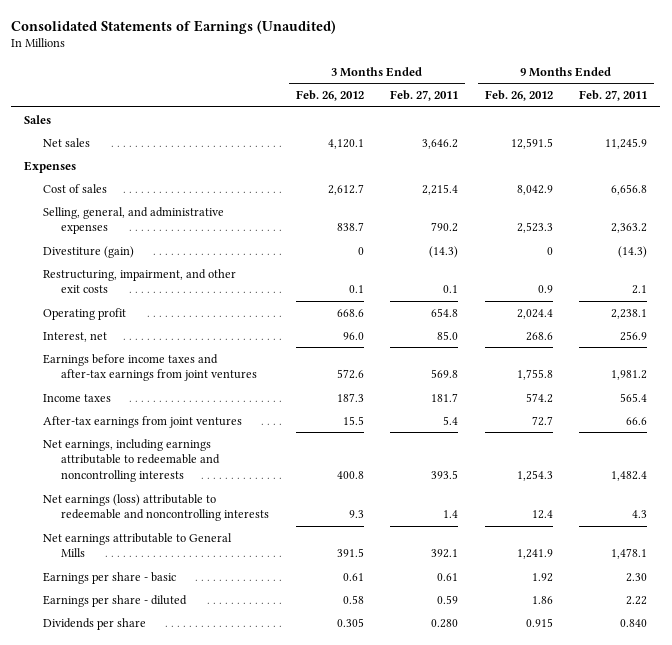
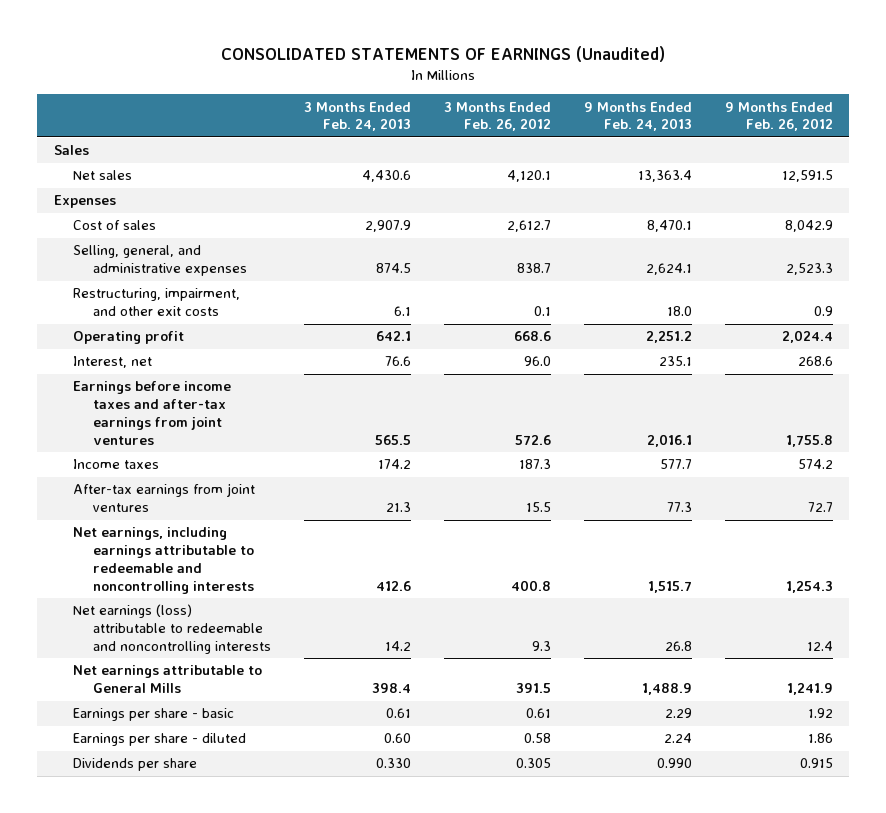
- Consolidated Statements of Earnings (Unaudited)
+ CONSOLIDATED STATEMENTS OF EARNINGS (Unaudited)
- | 3 Months Ended Feb. 26, 2012 | 3 Months Ended Feb. 27, 2011 | 9 Months Ended Feb. 26, 2012 | 9 Months Ended Feb. 27, 2011
+ | 3 Months Ended Feb. 24, 2013 | 3 Months Ended Feb. 26, 2012 | 9 Months Ended Feb. 24, 2013 | 9 Months Ended Feb. 26, 2012
- Divestiture (gain) | 0 | (14.3) | 0 | (14.3)

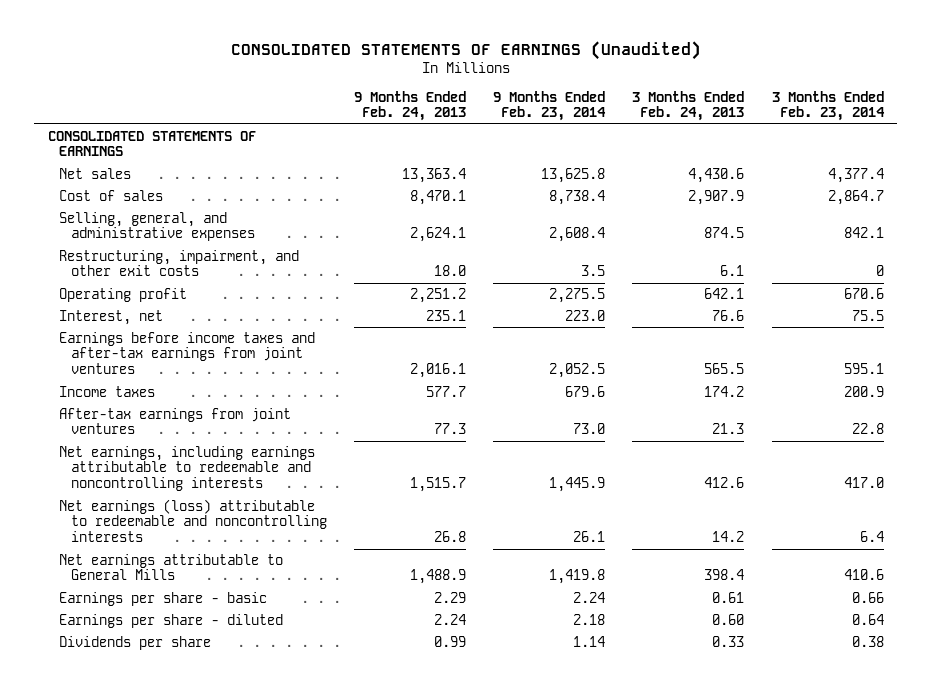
- | 3 Months Ended Feb. 24, 2013 | 3 Months Ended Feb. 26, 2012 | 9 Months Ended Feb. 24, 2013 | 9 Months Ended Feb. 26, 2012
+ | 9 Months Ended Feb. 24, 2013 | 9 Months Ended Feb. 23, 2014 | 3 Months Ended Feb. 24, 2013 | 3 Months Ended Feb. 23, 2014
- Sales
+ CONSOLIDATED STATEMENTS OF EARNINGS
- Expenses
- Dividends per share | 0.330 | 0.305 | 0.990 | 0.915
+ Dividends per share | 0.99 | 1.14 | 0.33 | 0.38

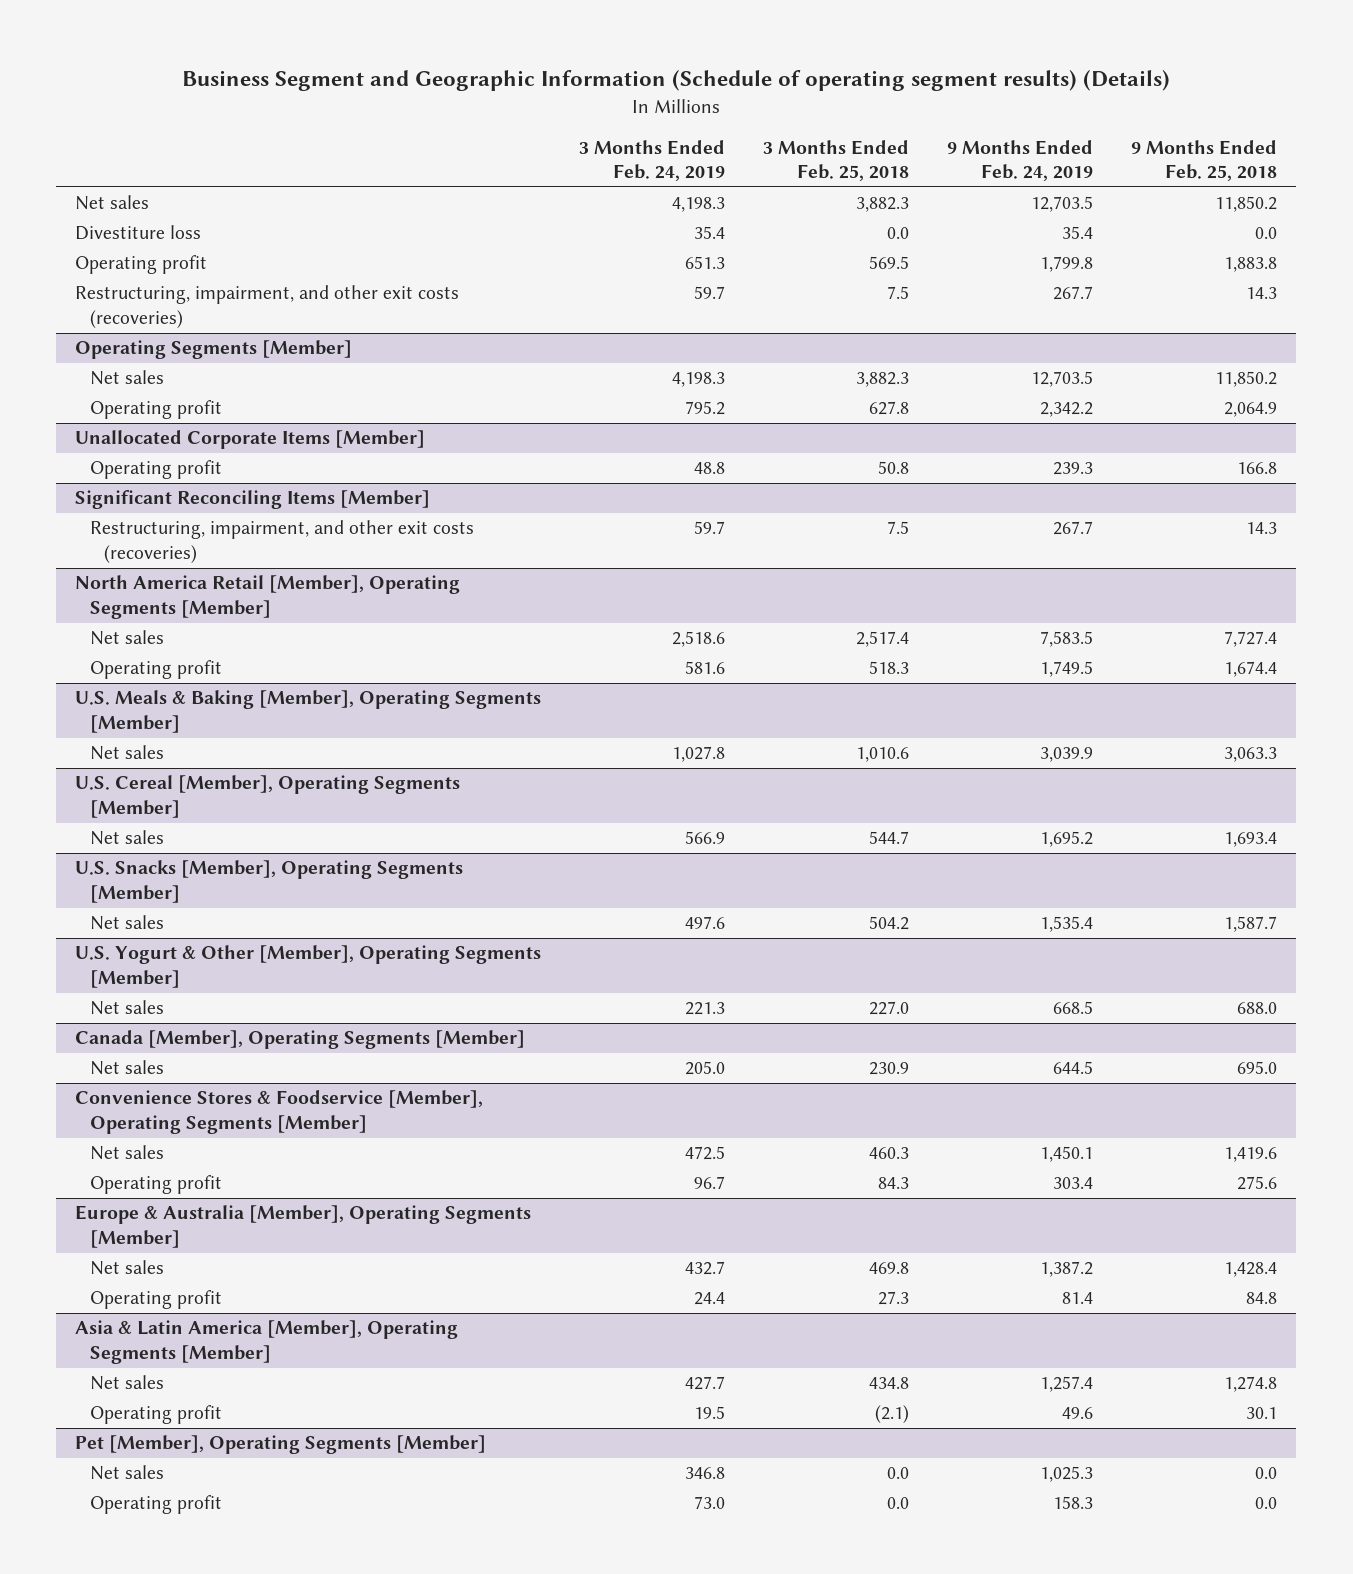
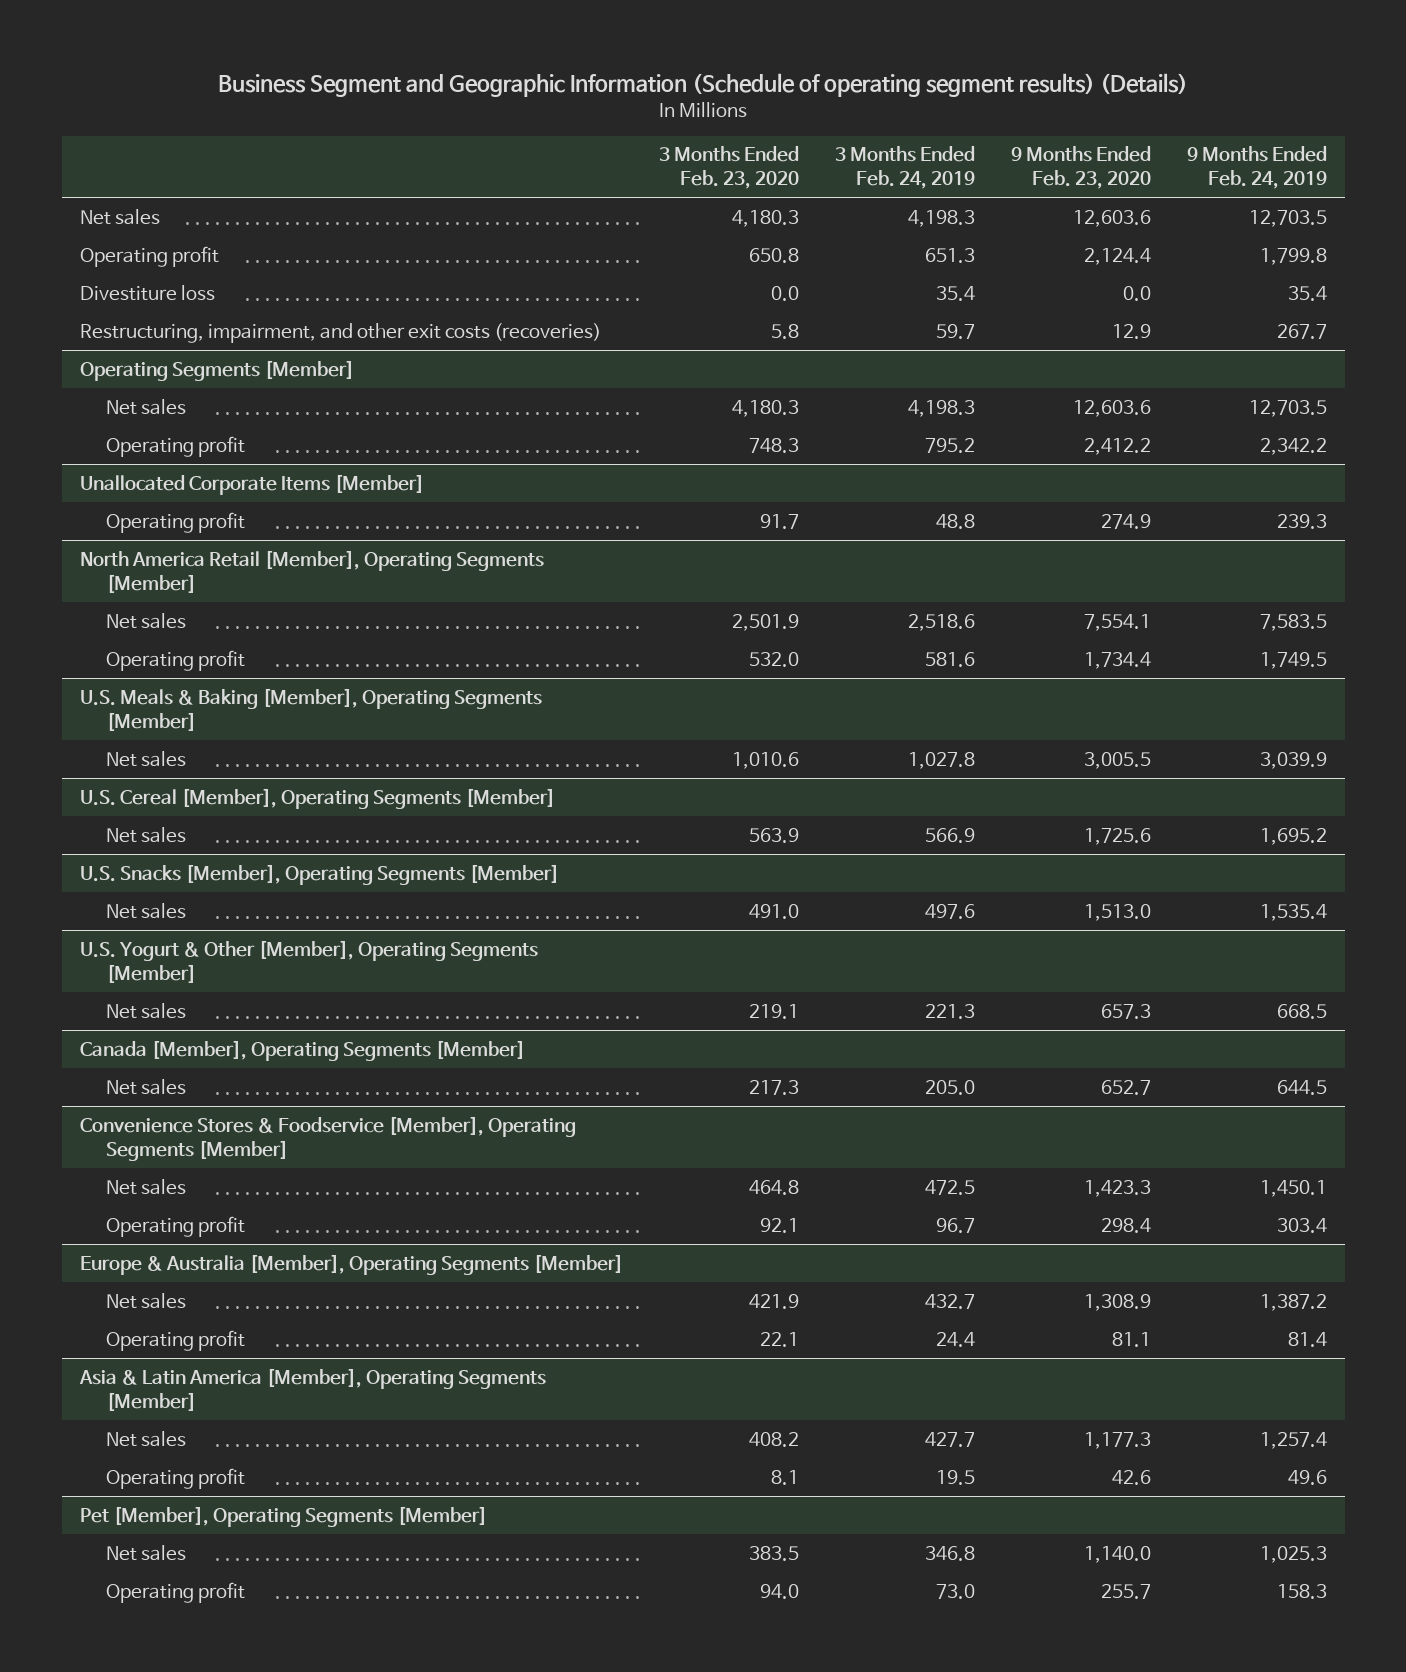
- | 3 Months Ended Feb. 24, 2019 | 3 Months Ended Feb. 25, 2018 | 9 Months Ended Feb. 24, 2019 | 9 Months Ended Feb. 25, 2018
+ | 3 Months Ended Feb. 23, 2020 | 3 Months Ended Feb. 24, 2019 | 9 Months Ended Feb. 23, 2020 | 9 Months Ended Feb. 24, 2019
moved down: Divestiture loss | 0.0 | 35.4 | 0.0 | 35.4
- Significant Reconciling Items [Member]
- Restructuring, impairment, and other exit costs (recoveries) | 59.7 | 7.5 | 267.7 | 14.3

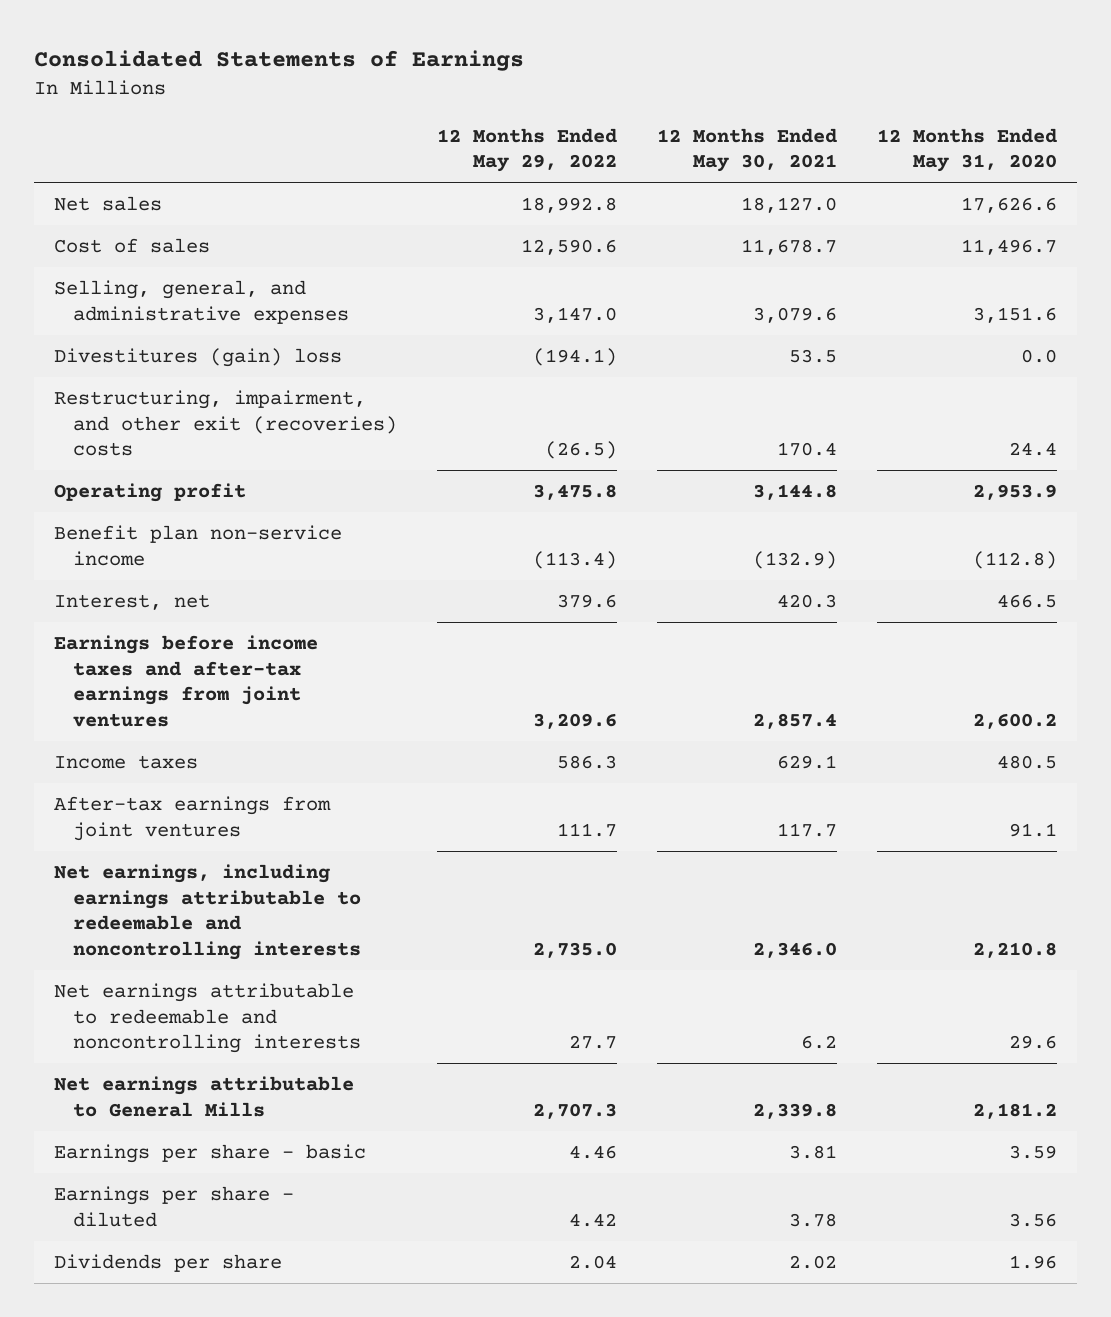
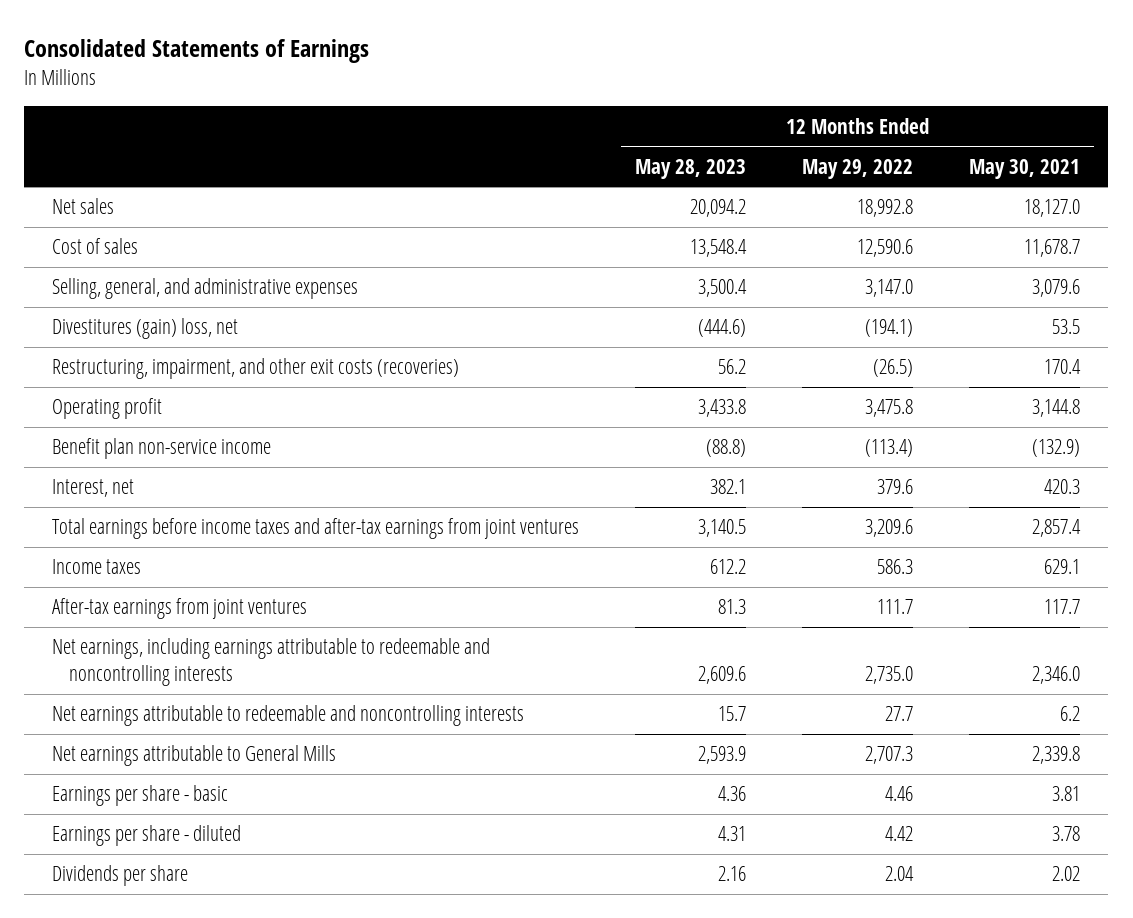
- | 12 Months Ended May 29, 2022 | 12 Months Ended May 30, 2021 | 12 Months Ended May 31, 2020
+ | 12 Months Ended May 28, 2023 | 12 Months Ended May 29, 2022 | 12 Months Ended May 30, 2021
- Divestitures (gain) loss | (194.1) | 53.5 | 0.0
- Restructuring, impairment, and other exit (recoveries) costs | (26.5) | 170.4 | 24.4
+ Divestitures (gain) loss, net | (444.6) | (194.1) | 53.5
+ Restructuring, impairment, and other exit costs (recoveries) | 56.2 | (26.5) | 170.4
- Earnings before income taxes and after-tax earnings from joint ventures | 3,209.6 | 2,857.4 | 2,600.2
+ Total earnings before income taxes and after-tax earnings from joint ventures | 3,140.5 | 3,209.6 | 2,857.4

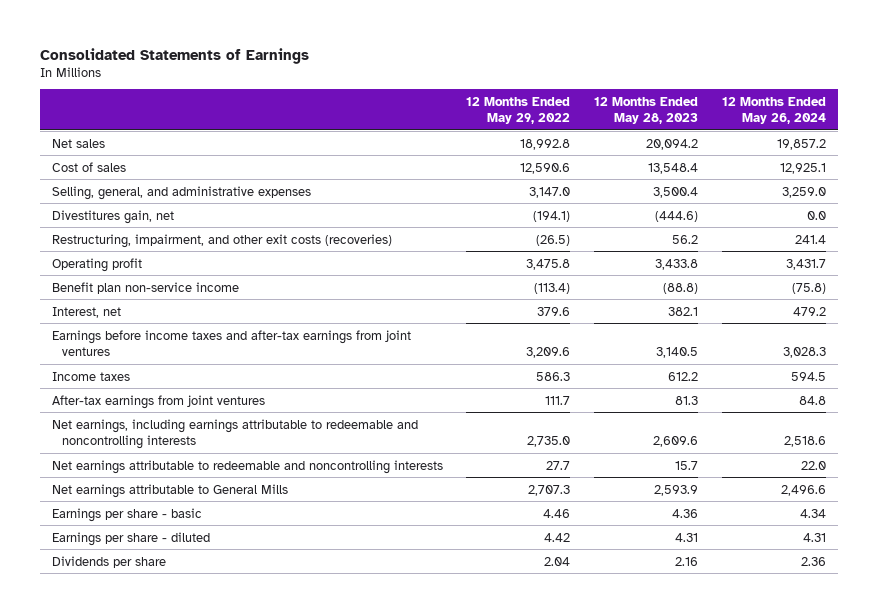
- | 12 Months Ended May 28, 2023 | 12 Months Ended May 29, 2022 | 12 Months Ended May 30, 2021
+ | 12 Months Ended May 29, 2022 | 12 Months Ended May 28, 2023 | 12 Months Ended May 26, 2024
- Divestitures (gain) loss, net | (444.6) | (194.1) | 53.5
+ Divestitures gain, net | (194.1) | (444.6) | 0.0
- Total earnings before income taxes and after-tax earnings from joint ventures | 3,140.5 | 3,209.6 | 2,857.4
+ Earnings before income taxes and after-tax earnings from joint ventures | 3,209.6 | 3,140.5 | 3,028.3

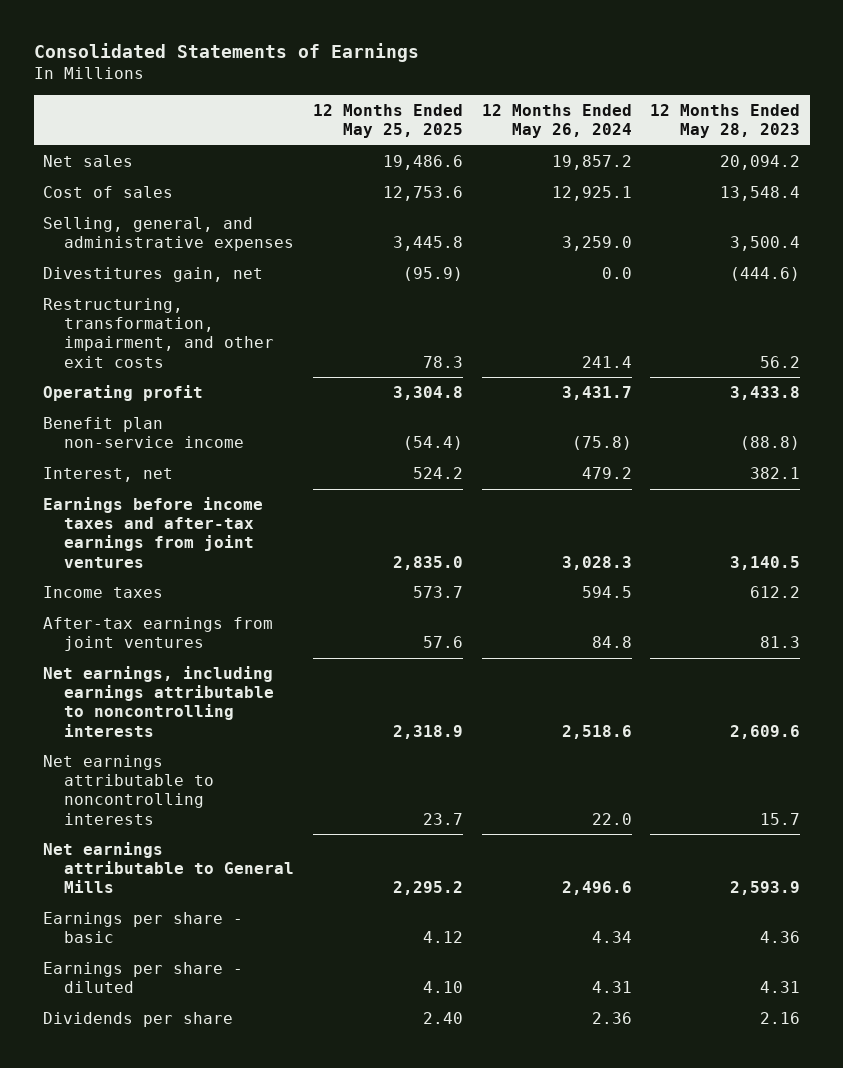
- | 12 Months Ended May 29, 2022 | 12 Months Ended May 28, 2023 | 12 Months Ended May 26, 2024
+ | 12 Months Ended May 25, 2025 | 12 Months Ended May 26, 2024 | 12 Months Ended May 28, 2023
- Restructuring, impairment, and other exit costs (recoveries) | (26.5) | 56.2 | 241.4
+ Restructuring, transformation, impairment, and other exit costs | 78.3 | 241.4 | 56.2
- Net earnings, including earnings attributable to redeemable and noncontrolling interests | 2,735.0 | 2,609.6 | 2,518.6
- Net earnings attributable to redeemable and noncontrolling interests | 27.7 | 15.7 | 22.0
+ Net earnings, including earnings attributable to noncontrolling interests | 2,318.9 | 2,518.6 | 2,609.6
+ Net earnings attributable to noncontrolling interests | 23.7 | 22.0 | 15.7

